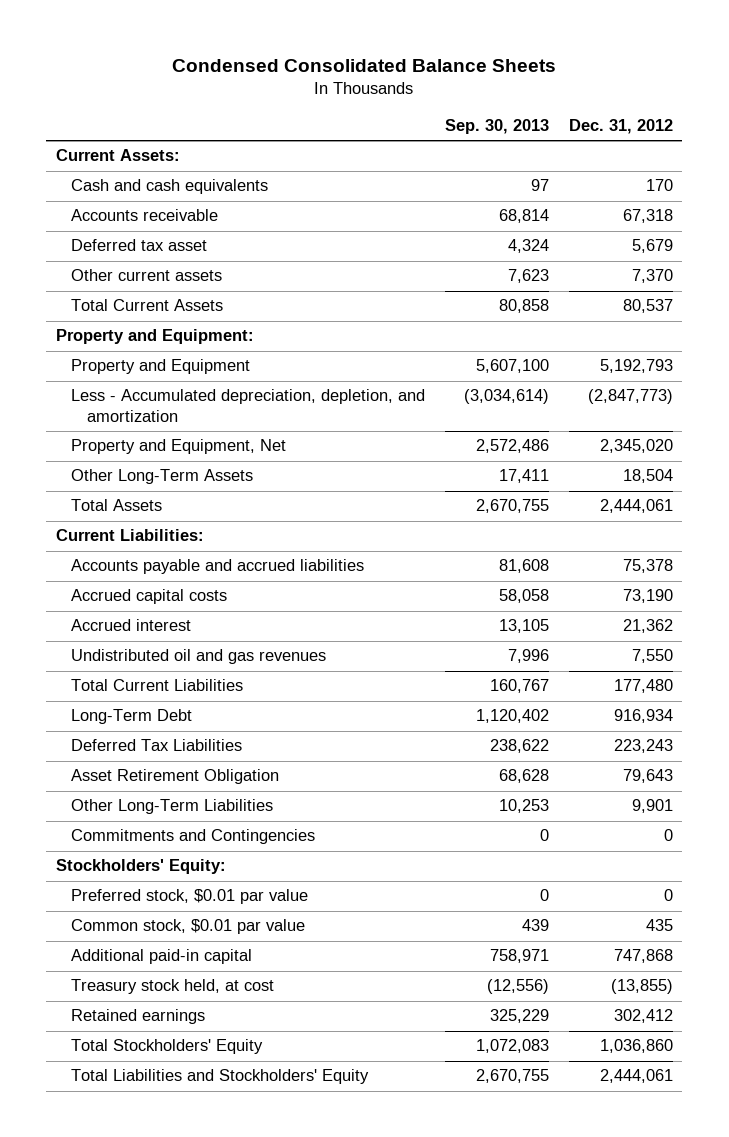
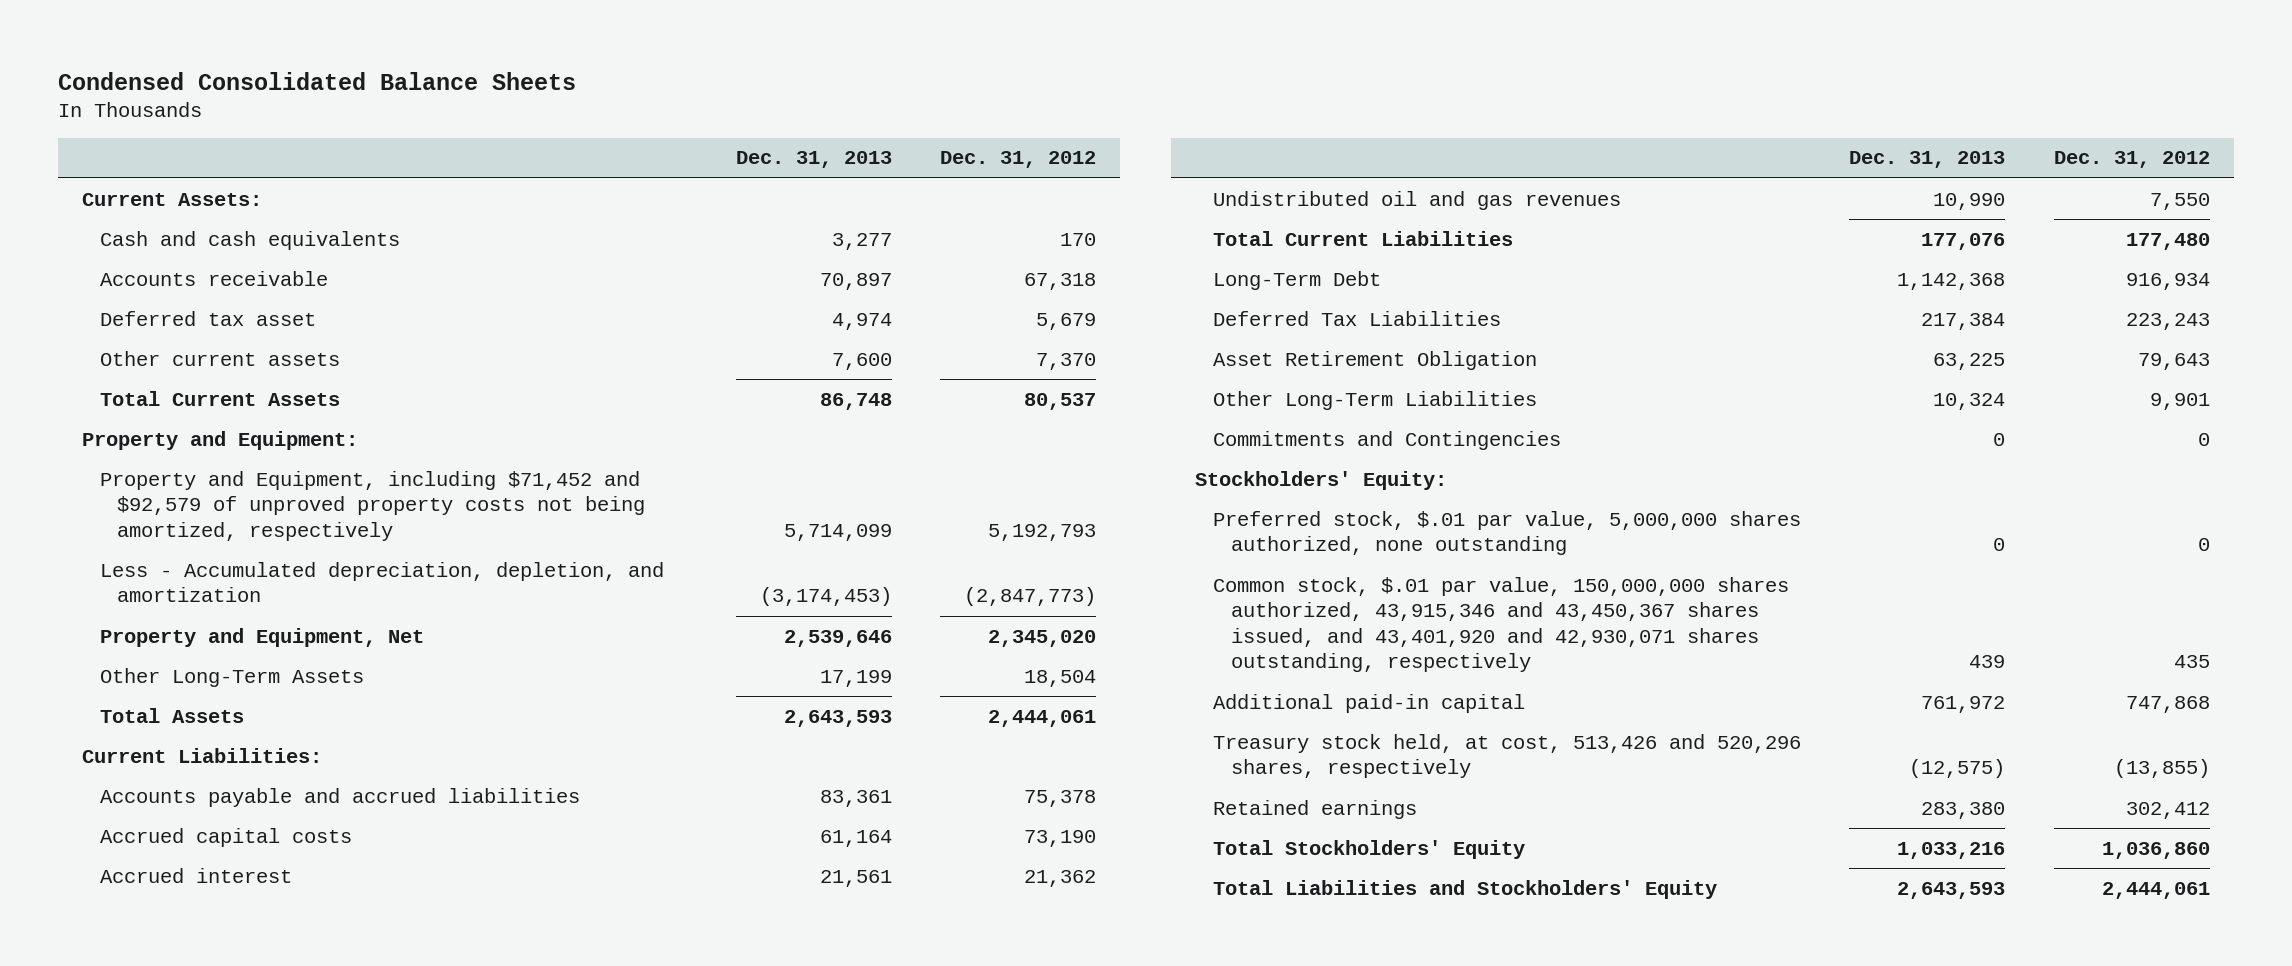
- | Sep. 30, 2013 | Dec. 31, 2012
+ | Dec. 31, 2013 | Dec. 31, 2012
- Property and Equipment | 5,607,100 | 5,192,793
+ Property and Equipment, including $71,452 and $92,579 of unproved property costs not being amortized, respectively | 5,714,099 | 5,192,793
- Preferred stock, $0.01 par value | 0 | 0
- Common stock, $0.01 par value | 439 | 435
+ Preferred stock, $.01 par value, 5,000,000 shares authorized, none outstanding | 0 | 0
+ Common stock, $.01 par value, 150,000,000 shares authorized, 43,915,346 and 43,450,367 shares issued, and 43,401,920 and 42,930,071 shares outstanding, respectively | 439 | 435
- Treasury stock held, at cost | (12,556) | (13,855)
+ Treasury stock held, at cost, 513,426 and 520,296 shares, respectively | (12,575) | (13,855)

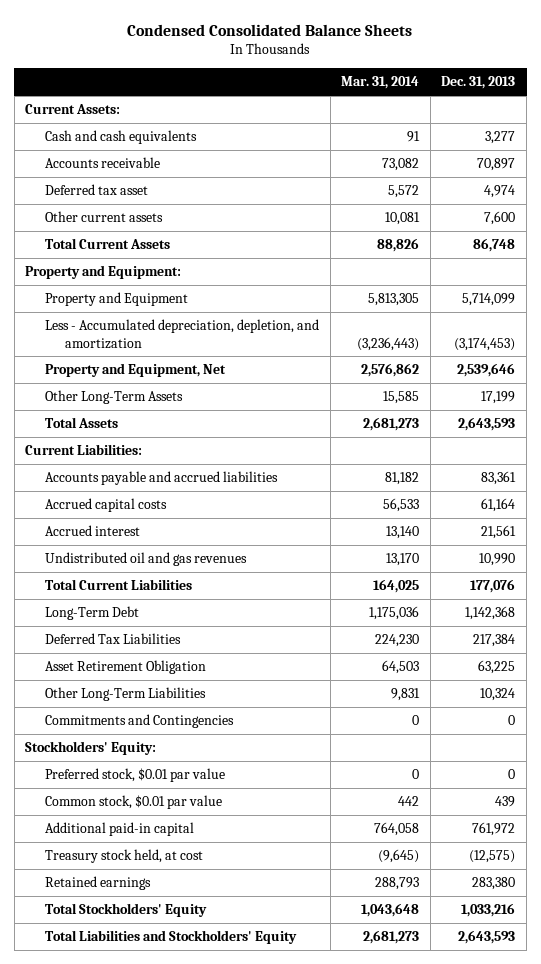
- | Dec. 31, 2013 | Dec. 31, 2012
+ | Mar. 31, 2014 | Dec. 31, 2013
- Property and Equipment, including $71,452 and $92,579 of unproved property costs not being amortized, respectively | 5,714,099 | 5,192,793
+ Property and Equipment | 5,813,305 | 5,714,099
- Preferred stock, $.01 par value, 5,000,000 shares authorized, none outstanding | 0 | 0
- Common stock, $.01 par value, 150,000,000 shares authorized, 43,915,346 and 43,450,367 shares issued, and 43,401,920 and 42,930,071 shares outstanding, respectively | 439 | 435
+ Preferred stock, $0.01 par value | 0 | 0
+ Common stock, $0.01 par value | 442 | 439
- Treasury stock held, at cost, 513,426 and 520,296 shares, respectively | (12,575) | (13,855)
+ Treasury stock held, at cost | (9,645) | (12,575)

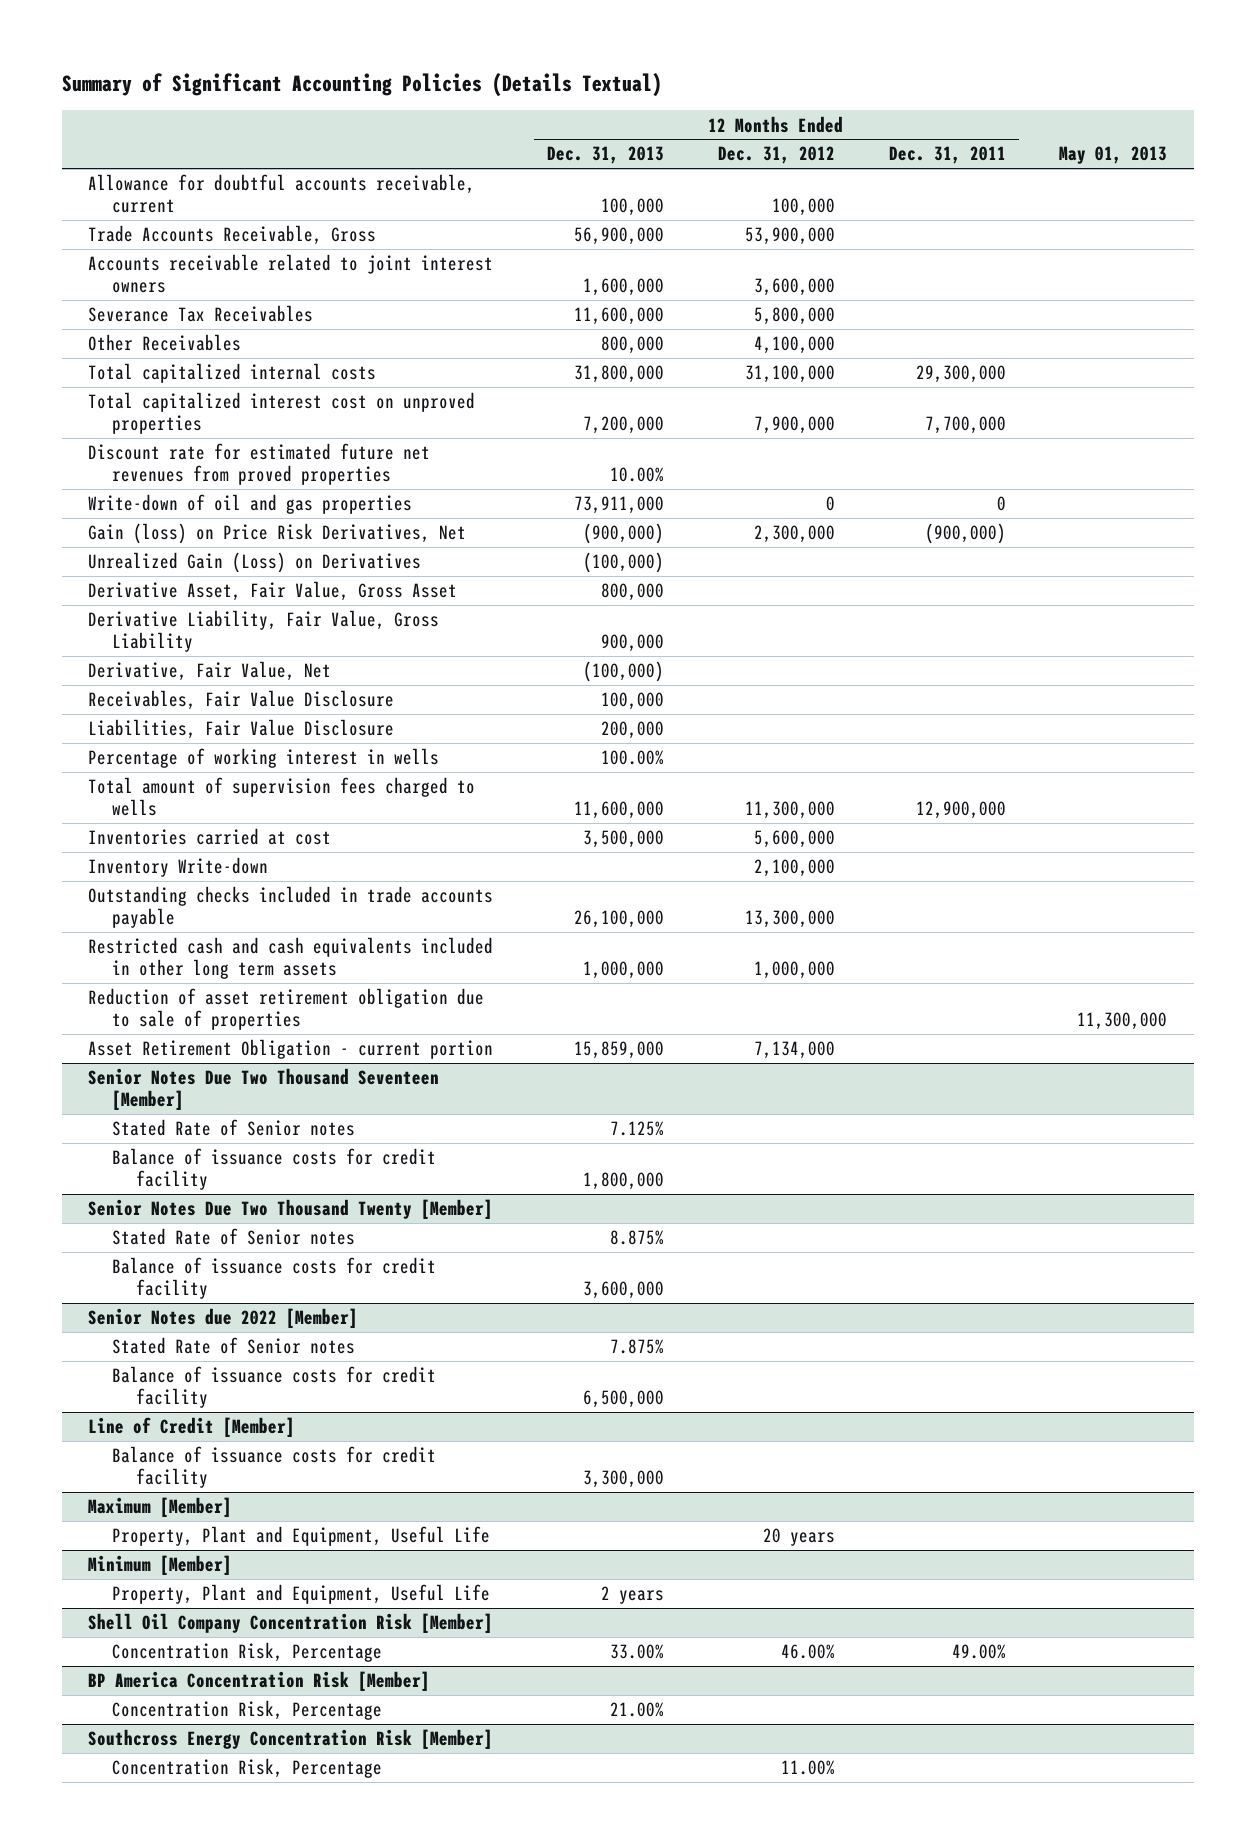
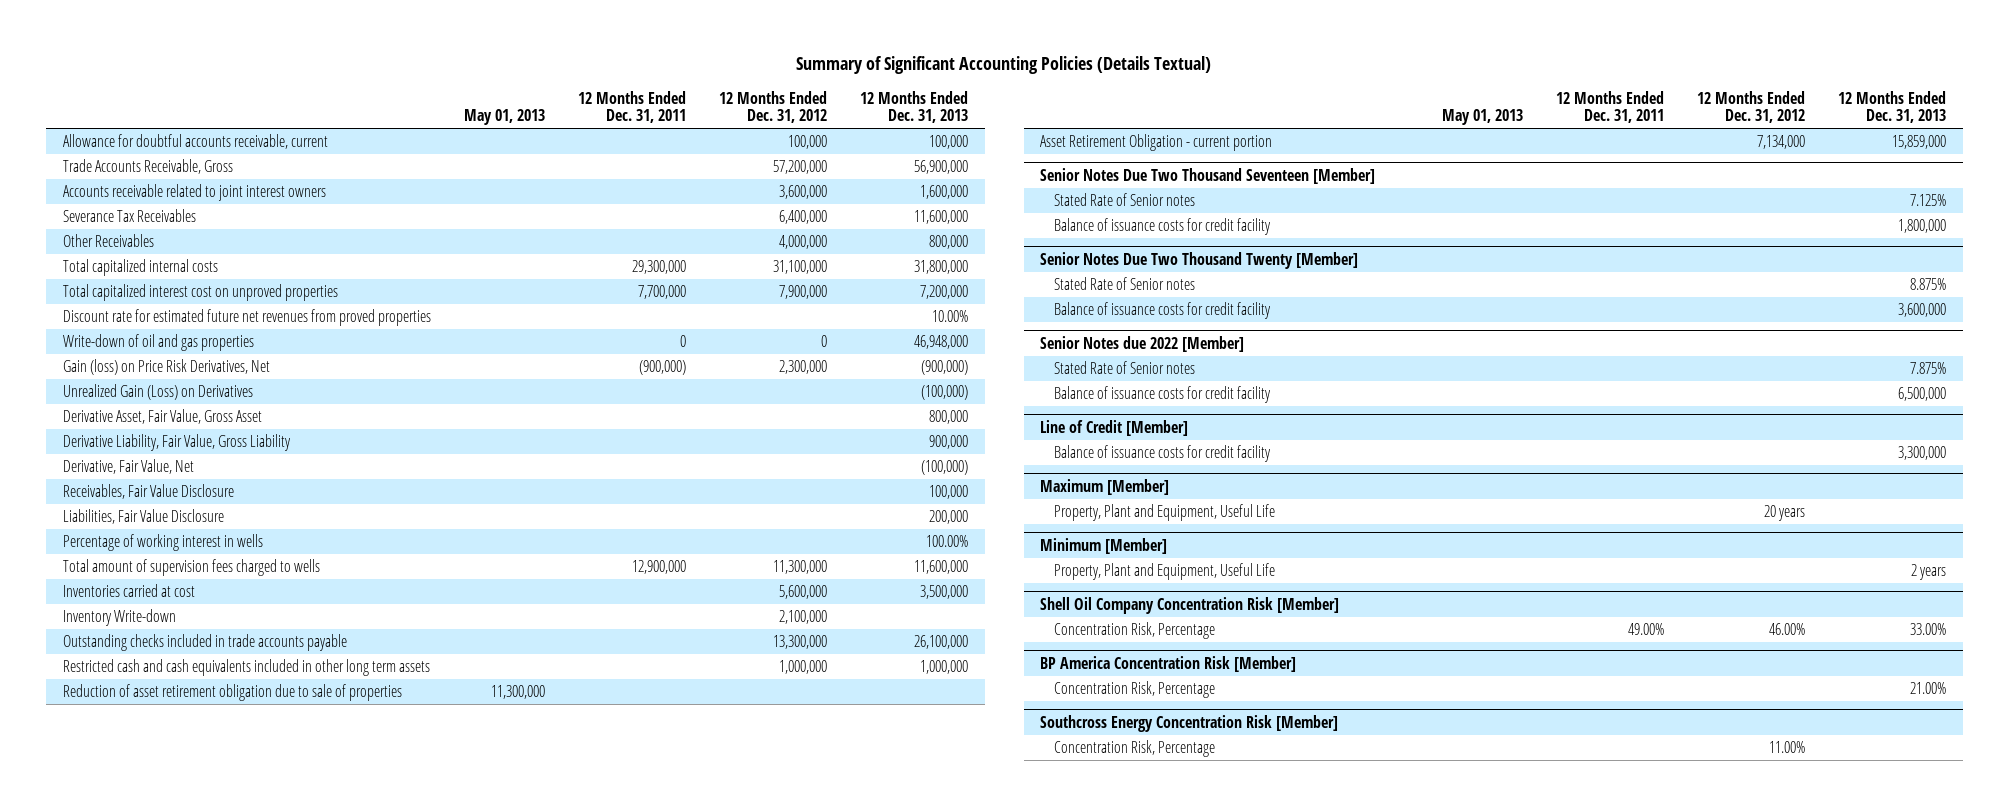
- | 12 Months Ended Dec. 31, 2013 | 12 Months Ended Dec. 31, 2012 | 12 Months Ended Dec. 31, 2011 | May 01, 2013
+ | May 01, 2013 | 12 Months Ended Dec. 31, 2011 | 12 Months Ended Dec. 31, 2012 | 12 Months Ended Dec. 31, 2013
- Trade Accounts Receivable, Gross | 56,900,000 | 53,900,000 | |
+ Trade Accounts Receivable, Gross | | | 57,200,000 | 56,900,000
- Severance Tax Receivables | 11,600,000 | 5,800,000 | |
- Other Receivables | 800,000 | 4,100,000 | |
+ Severance Tax Receivables | | | 6,400,000 | 11,600,000
+ Other Receivables | | | 4,000,000 | 800,000
- Write-down of oil and gas properties | 73,911,000 | 0 | 0 |
+ Write-down of oil and gas properties | | 0 | 0 | 46,948,000

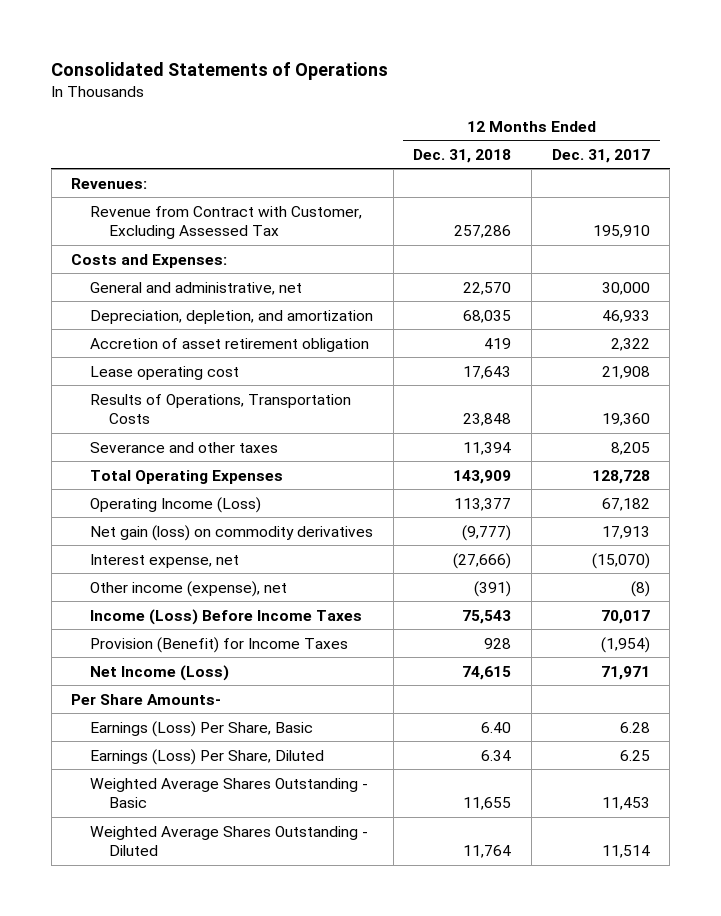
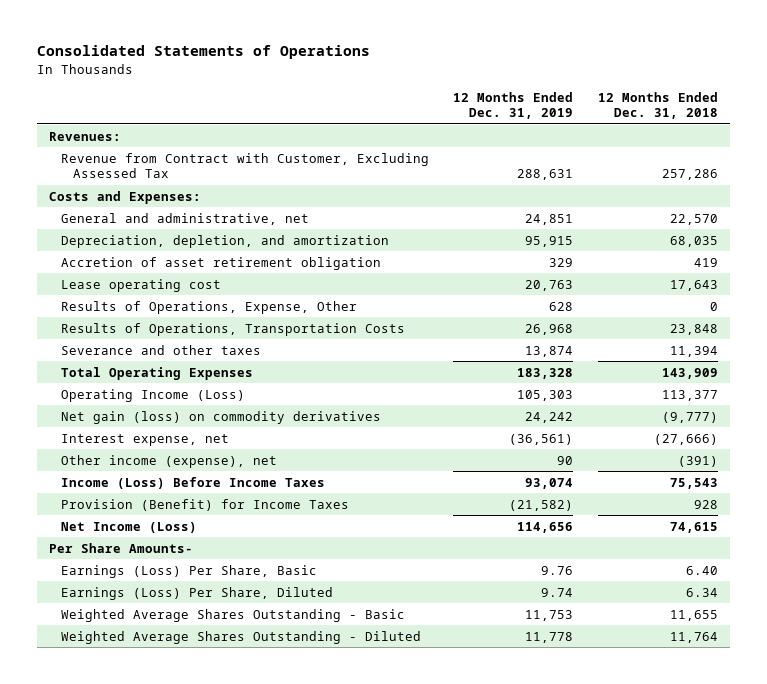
- | 12 Months Ended Dec. 31, 2018 | 12 Months Ended Dec. 31, 2017
+ | 12 Months Ended Dec. 31, 2019 | 12 Months Ended Dec. 31, 2018
+ Results of Operations, Expense, Other | 628 | 0

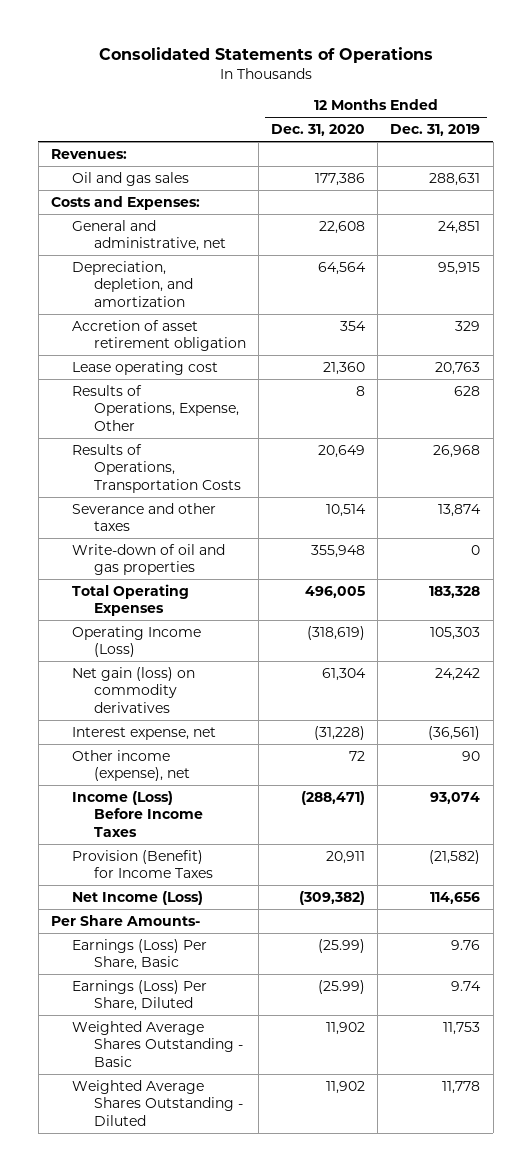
- | 12 Months Ended Dec. 31, 2019 | 12 Months Ended Dec. 31, 2018
+ | 12 Months Ended Dec. 31, 2020 | 12 Months Ended Dec. 31, 2019
- Revenue from Contract with Customer, Excluding Assessed Tax | 288,631 | 257,286
+ Oil and gas sales | 177,386 | 288,631
+ Write-down of oil and gas properties | 355,948 | 0

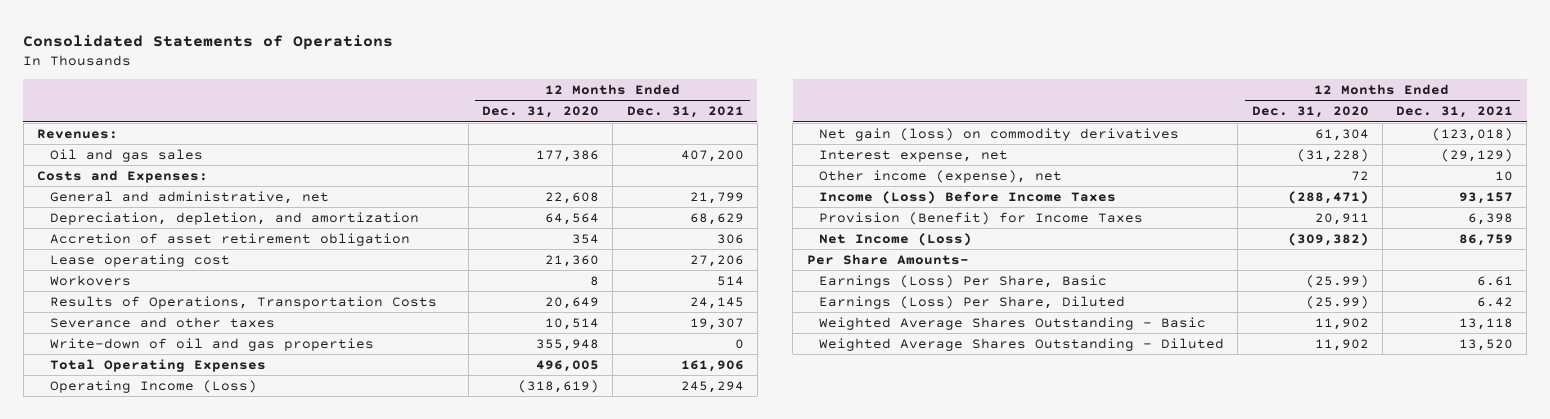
- | 12 Months Ended Dec. 31, 2020 | 12 Months Ended Dec. 31, 2019
+ | 12 Months Ended Dec. 31, 2020 | 12 Months Ended Dec. 31, 2021
- Results of Operations, Expense, Other | 8 | 628
+ Workovers | 8 | 514

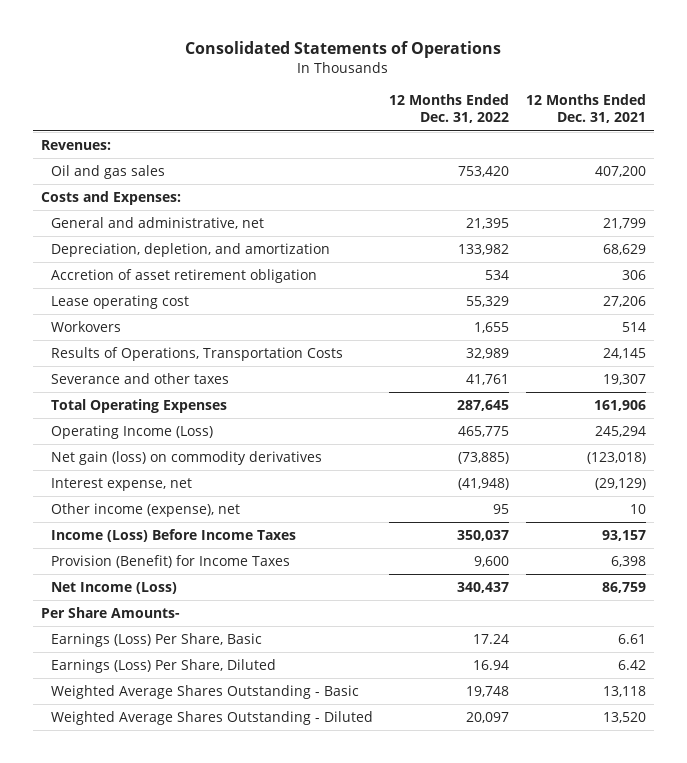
- | 12 Months Ended Dec. 31, 2020 | 12 Months Ended Dec. 31, 2021
+ | 12 Months Ended Dec. 31, 2022 | 12 Months Ended Dec. 31, 2021
- Write-down of oil and gas properties | 355,948 | 0

